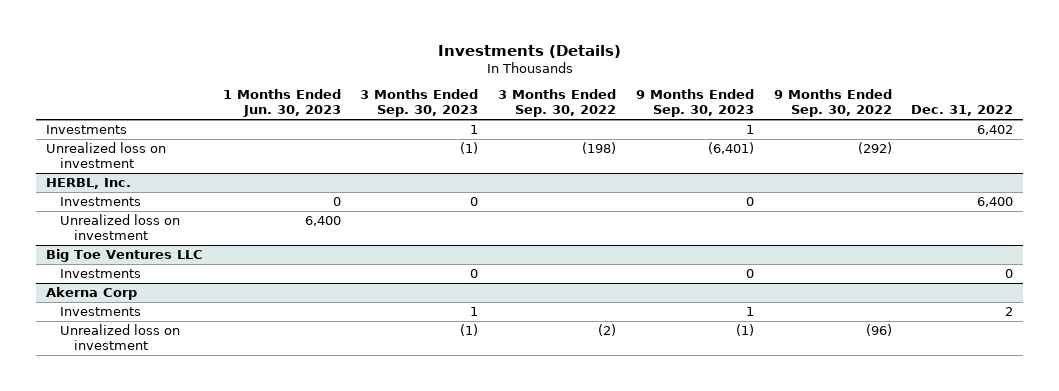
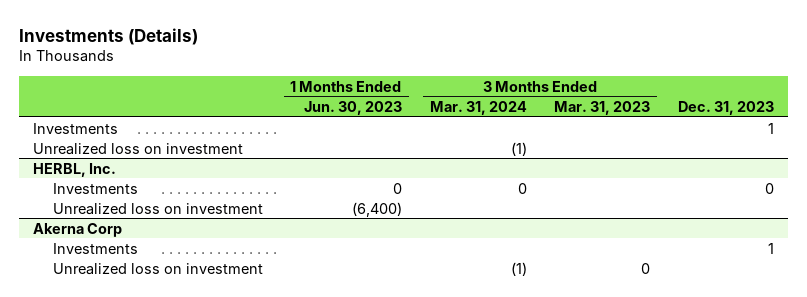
- | 1 Months Ended Jun. 30, 2023 | 3 Months Ended Sep. 30, 2023 | 3 Months Ended Sep. 30, 2022 | 9 Months Ended Sep. 30, 2023 | 9 Months Ended Sep. 30, 2022 | Dec. 31, 2022
+ | 1 Months Ended Jun. 30, 2023 | 3 Months Ended Mar. 31, 2024 | 3 Months Ended Mar. 31, 2023 | Dec. 31, 2023
@ HERBL, Inc.
- Unrealized loss on investment | 6,400 | | | | |
- Big Toe Ventures LLC
- Investments | | 0 | | 0 | | 0
@ HERBL, Inc.
+ Unrealized loss on investment | (6,400) | | |

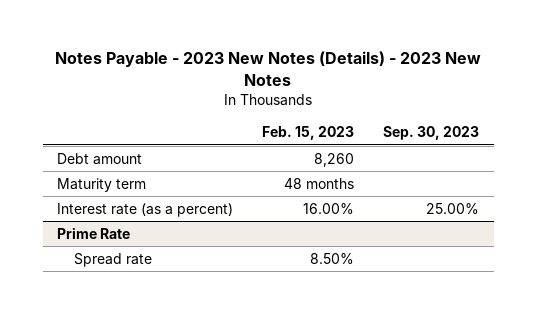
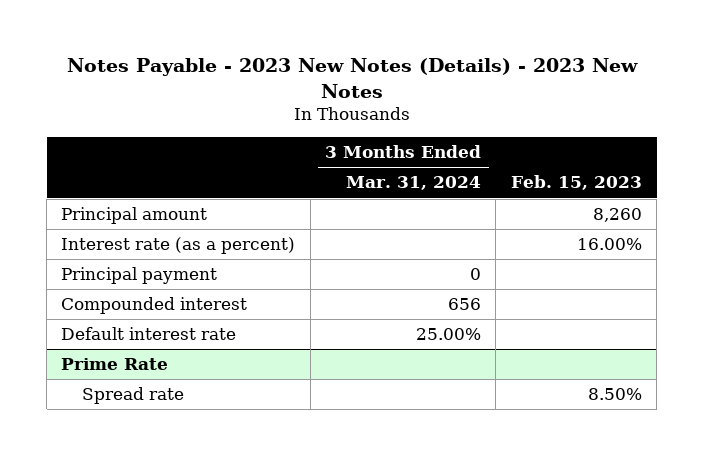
- | Feb. 15, 2023 | Sep. 30, 2023
+ | 3 Months Ended Mar. 31, 2024 | Feb. 15, 2023
- Debt amount | 8,260 |
- Maturity term | 48 months |
+ Principal amount | | 8,260
+ Principal payment | 0 |
+ Compounded interest | 656 |
+ Default interest rate | 25.00% |

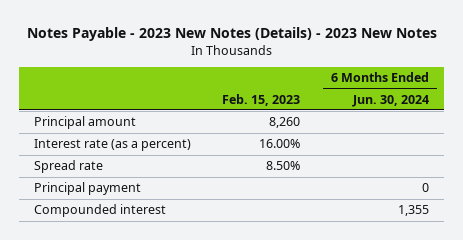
- | 3 Months Ended Mar. 31, 2024 | Feb. 15, 2023
+ | Feb. 15, 2023 | 6 Months Ended Jun. 30, 2024
+ Spread rate | 8.50% |
- Default interest rate | 25.00% |
- Prime Rate
- Spread rate | | 8.50%

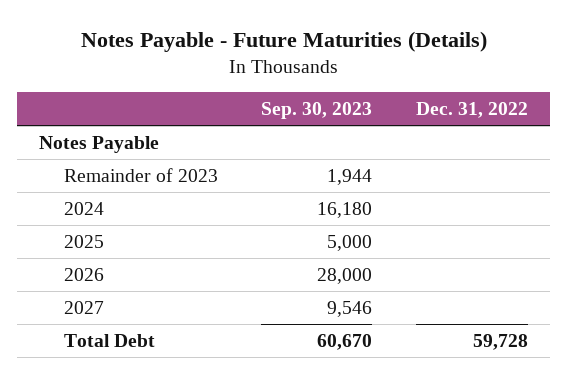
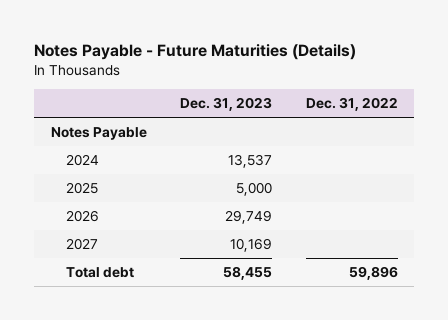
- | Sep. 30, 2023 | Dec. 31, 2022
+ | Dec. 31, 2023 | Dec. 31, 2022
- Remainder of 2023 | 1,944 |
- Total Debt | 60,670 | 59,728
+ Total debt | 58,455 | 59,896

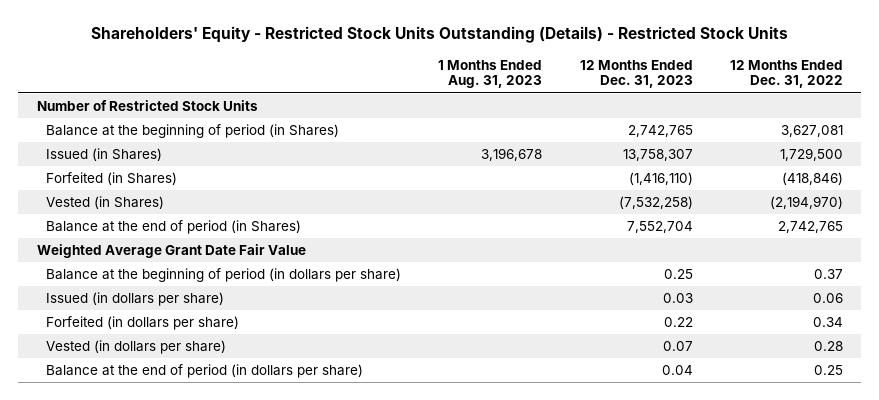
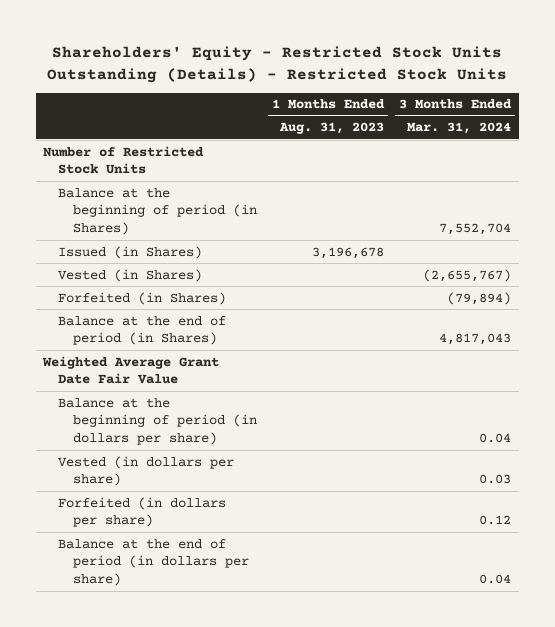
- | 1 Months Ended Aug. 31, 2023 | 12 Months Ended Dec. 31, 2023 | 12 Months Ended Dec. 31, 2022
+ | 1 Months Ended Aug. 31, 2023 | 3 Months Ended Mar. 31, 2024
moved down: Forfeited (in Shares) | | (79,894)
- Issued (in dollars per share) | | 0.03 | 0.06
moved down: Forfeited (in dollars per share) | | 0.12

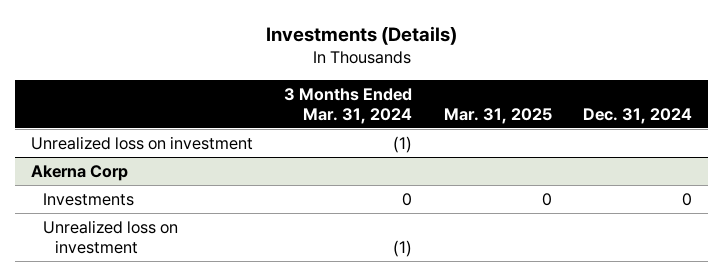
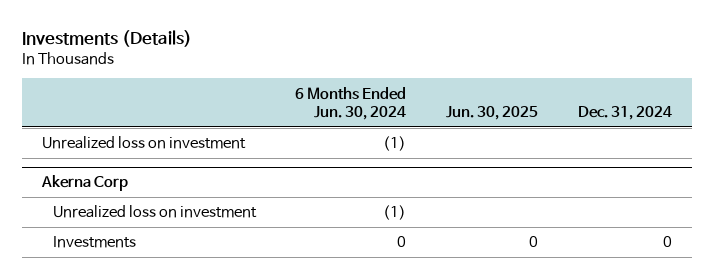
- | 3 Months Ended Mar. 31, 2024 | Mar. 31, 2025 | Dec. 31, 2024
+ | 6 Months Ended Jun. 30, 2024 | Jun. 30, 2025 | Dec. 31, 2024
@ Akerna Corp
moved down: Investments | 0 | 0 | 0

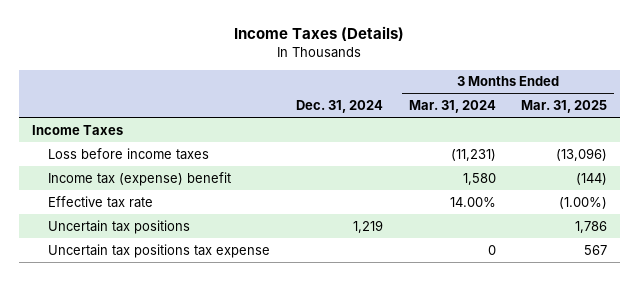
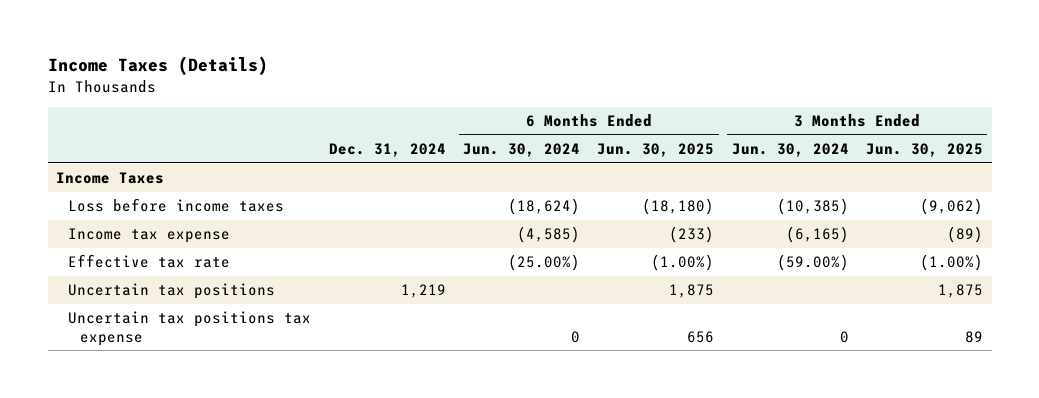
- | Dec. 31, 2024 | 3 Months Ended Mar. 31, 2024 | 3 Months Ended Mar. 31, 2025
+ | Dec. 31, 2024 | 6 Months Ended Jun. 30, 2024 | 6 Months Ended Jun. 30, 2025 | 3 Months Ended Jun. 30, 2024 | 3 Months Ended Jun. 30, 2025
- Income tax (expense) benefit | | 1,580 | (144)
+ Income tax expense | | (4,585) | (233) | (6,165) | (89)

